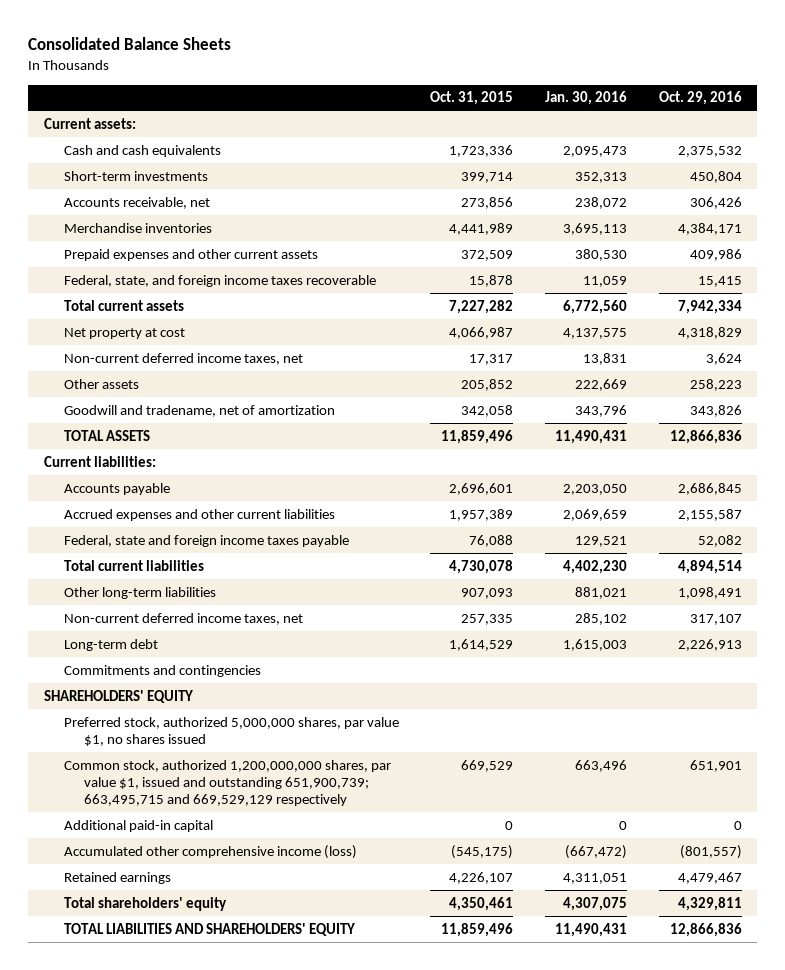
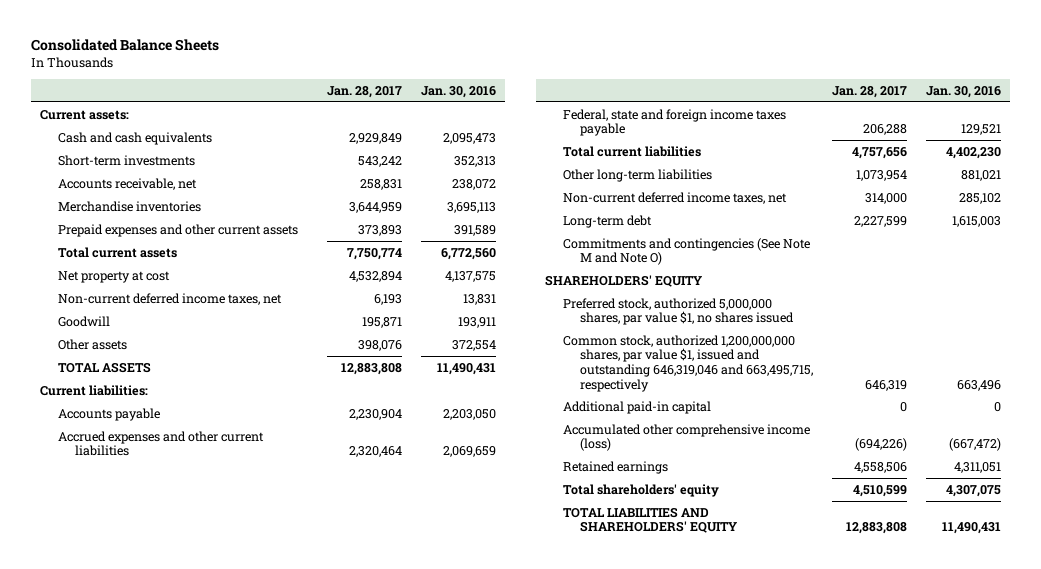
- | Oct. 31, 2015 | Jan. 30, 2016 | Oct. 29, 2016
+ | Jan. 28, 2017 | Jan. 30, 2016
- Prepaid expenses and other current assets | 372,509 | 380,530 | 409,986
- Federal, state, and foreign income taxes recoverable | 15,878 | 11,059 | 15,415
+ Prepaid expenses and other current assets | 373,893 | 391,589
- Other assets | 205,852 | 222,669 | 258,223
- Goodwill and tradename, net of amortization | 342,058 | 343,796 | 343,826
+ Goodwill | 195,871 | 193,911
+ Other assets | 398,076 | 372,554
- Commitments and contingencies
+ Commitments and contingencies (See Note M and Note O)
- Common stock, authorized 1,200,000,000 shares, par value $1, issued and outstanding 651,900,739; 663,495,715 and 669,529,129 respectively | 669,529 | 663,496 | 651,901
+ Common stock, authorized 1,200,000,000 shares, par value $1, issued and outstanding 646,319,046 and 663,495,715, respectively | 646,319 | 663,496

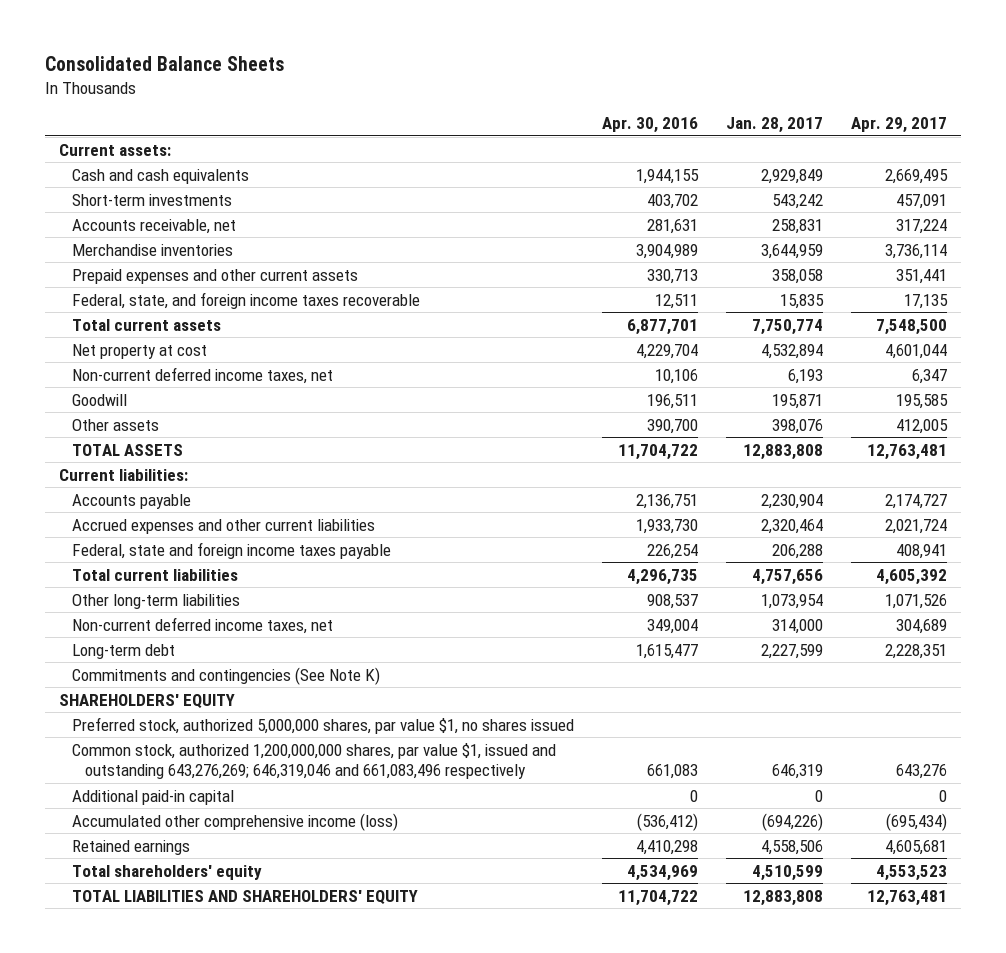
- | Jan. 28, 2017 | Jan. 30, 2016
+ | Apr. 30, 2016 | Jan. 28, 2017 | Apr. 29, 2017
- Prepaid expenses and other current assets | 373,893 | 391,589
+ Prepaid expenses and other current assets | 330,713 | 358,058 | 351,441
+ Federal, state, and foreign income taxes recoverable | 12,511 | 15,835 | 17,135
- Commitments and contingencies (See Note M and Note O)
+ Commitments and contingencies (See Note K)
- Common stock, authorized 1,200,000,000 shares, par value $1, issued and outstanding 646,319,046 and 663,495,715, respectively | 646,319 | 663,496
+ Common stock, authorized 1,200,000,000 shares, par value $1, issued and outstanding 643,276,269; 646,319,046 and 661,083,496 respectively | 661,083 | 646,319 | 643,276

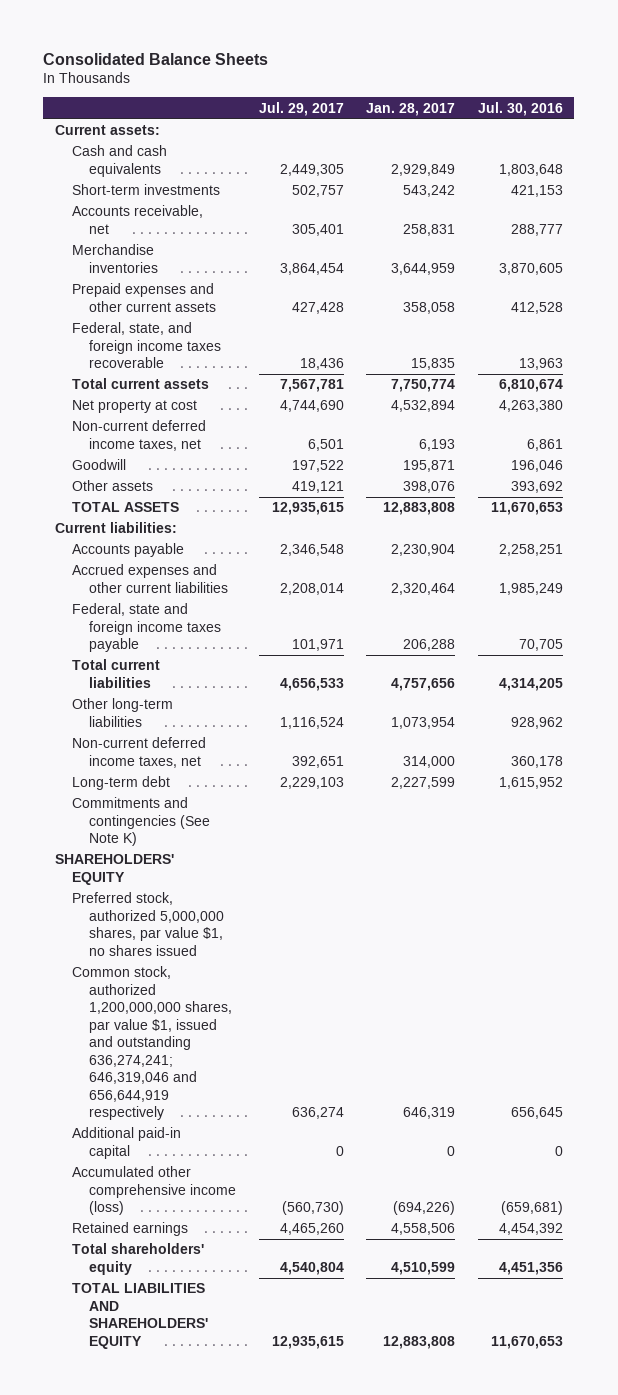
- | Apr. 30, 2016 | Jan. 28, 2017 | Apr. 29, 2017
+ | Jul. 29, 2017 | Jan. 28, 2017 | Jul. 30, 2016
- Common stock, authorized 1,200,000,000 shares, par value $1, issued and outstanding 643,276,269; 646,319,046 and 661,083,496 respectively | 661,083 | 646,319 | 643,276
+ Common stock, authorized 1,200,000,000 shares, par value $1, issued and outstanding 636,274,241; 646,319,046 and 656,644,919 respectively | 636,274 | 646,319 | 656,645

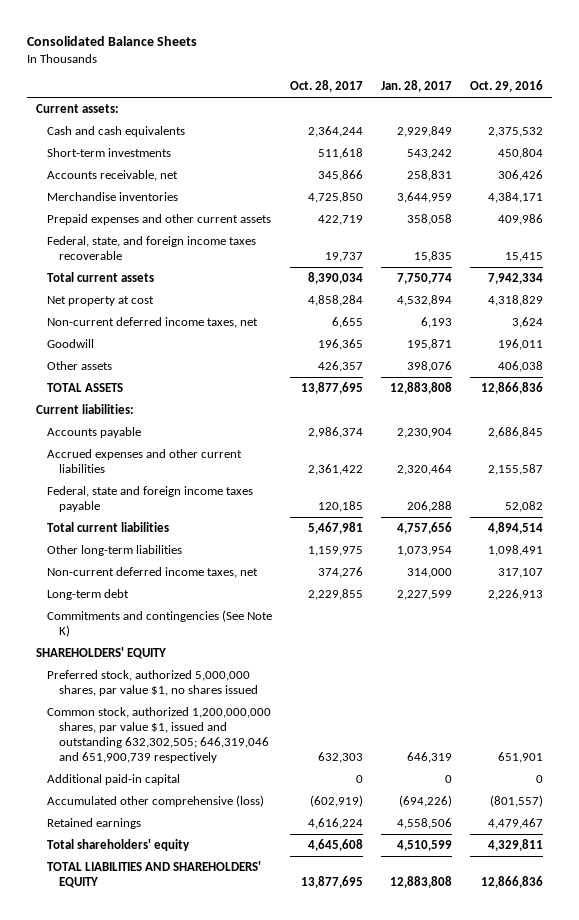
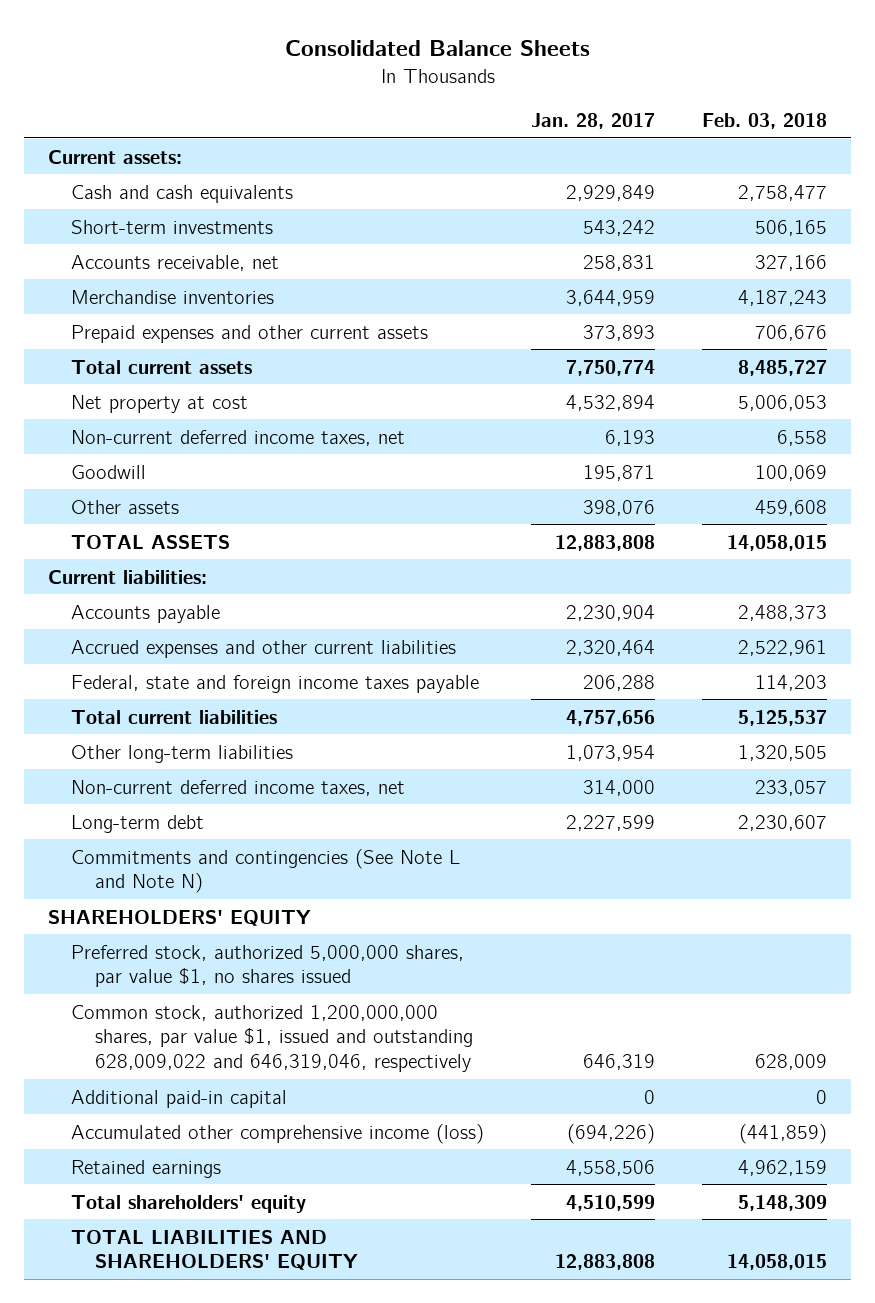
- | Oct. 28, 2017 | Jan. 28, 2017 | Oct. 29, 2016
+ | Jan. 28, 2017 | Feb. 03, 2018
- Prepaid expenses and other current assets | 422,719 | 358,058 | 409,986
- Federal, state, and foreign income taxes recoverable | 19,737 | 15,835 | 15,415
+ Prepaid expenses and other current assets | 373,893 | 706,676
- Commitments and contingencies (See Note K)
+ Commitments and contingencies (See Note L and Note N)
- Common stock, authorized 1,200,000,000 shares, par value $1, issued and outstanding 632,302,505; 646,319,046 and 651,900,739 respectively | 632,303 | 646,319 | 651,901
+ Common stock, authorized 1,200,000,000 shares, par value $1, issued and outstanding 628,009,022 and 646,319,046, respectively | 646,319 | 628,009
- Accumulated other comprehensive (loss) | (602,919) | (694,226) | (801,557)
+ Accumulated other comprehensive income (loss) | (694,226) | (441,859)

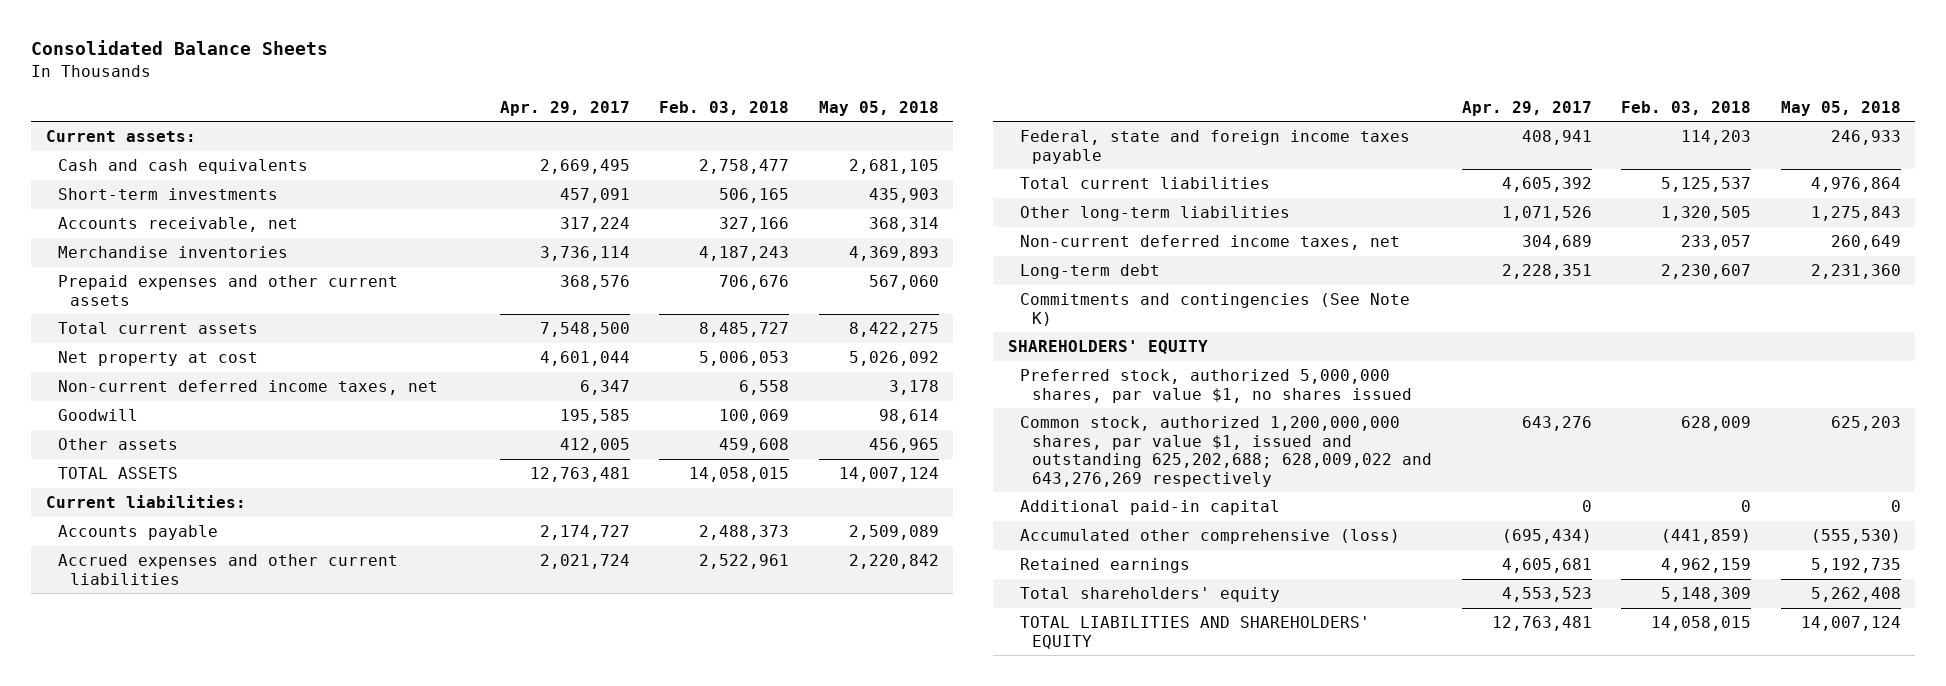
- | Jan. 28, 2017 | Feb. 03, 2018
+ | Apr. 29, 2017 | Feb. 03, 2018 | May 05, 2018
- Commitments and contingencies (See Note L and Note N)
+ Commitments and contingencies (See Note K)
- Common stock, authorized 1,200,000,000 shares, par value $1, issued and outstanding 628,009,022 and 646,319,046, respectively | 646,319 | 628,009
+ Common stock, authorized 1,200,000,000 shares, par value $1, issued and outstanding 625,202,688; 628,009,022 and 643,276,269 respectively | 643,276 | 628,009 | 625,203
- Accumulated other comprehensive income (loss) | (694,226) | (441,859)
+ Accumulated other comprehensive (loss) | (695,434) | (441,859) | (555,530)

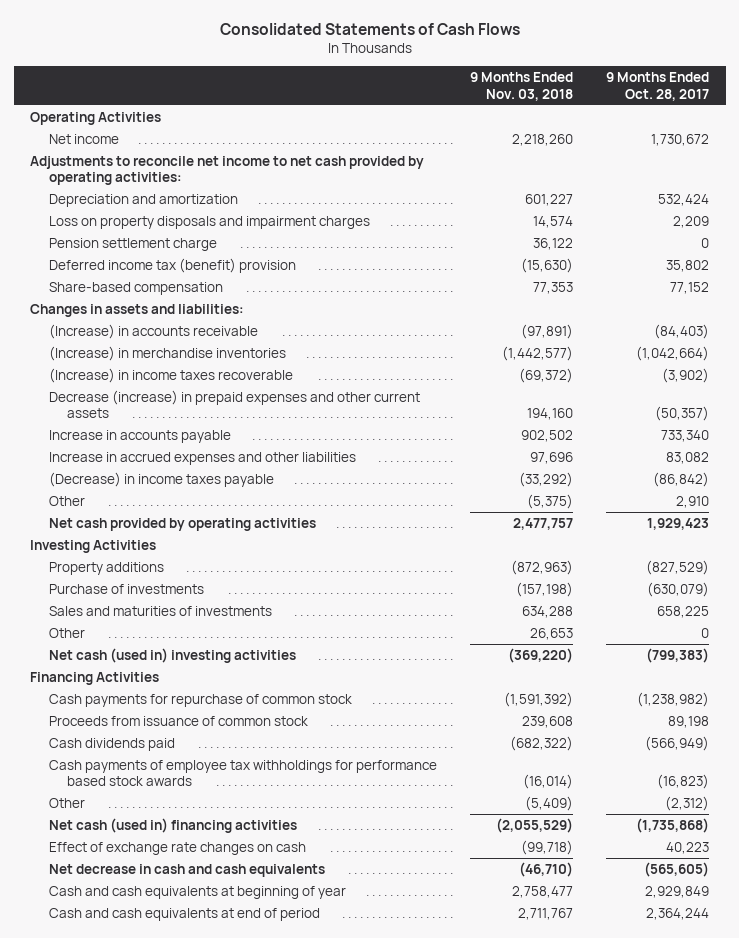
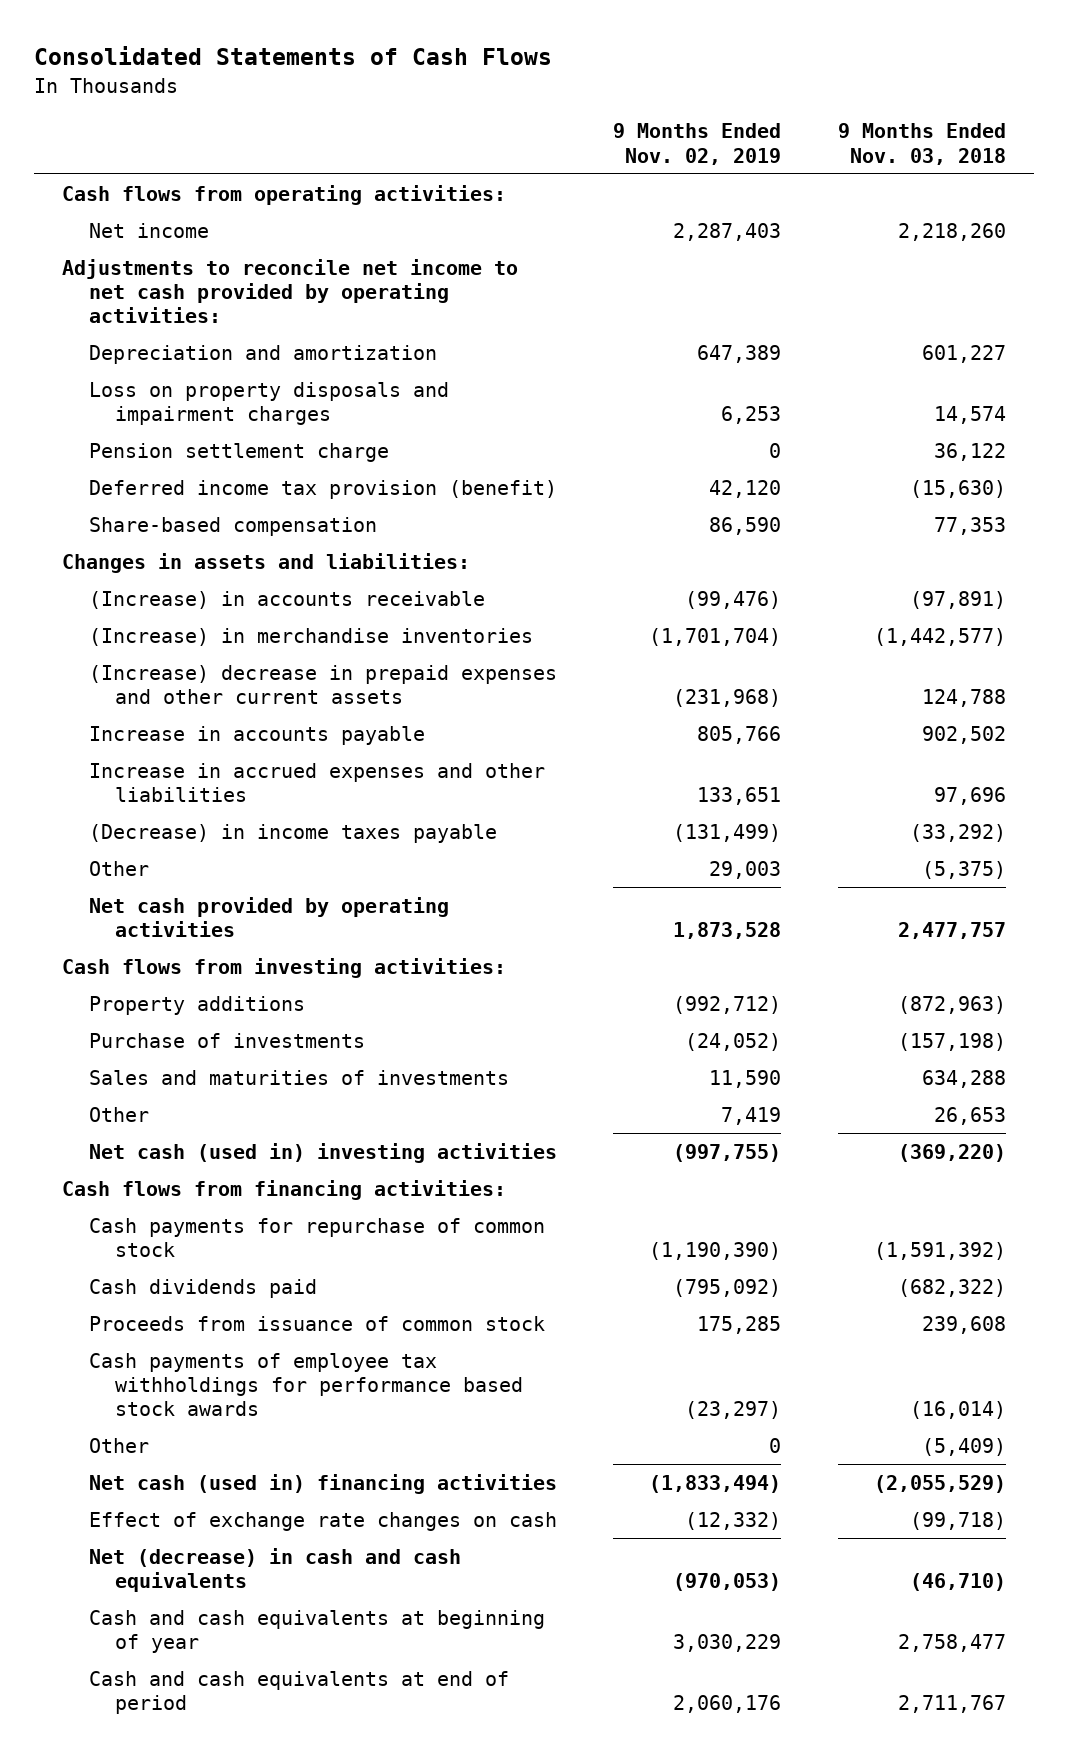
- | 9 Months Ended Nov. 03, 2018 | 9 Months Ended Oct. 28, 2017
+ | 9 Months Ended Nov. 02, 2019 | 9 Months Ended Nov. 03, 2018
- Operating Activities
+ Cash flows from operating activities:
- Deferred income tax (benefit) provision | (15,630) | 35,802
+ Deferred income tax provision (benefit) | 42,120 | (15,630)
- (Increase) in income taxes recoverable | (69,372) | (3,902)
- Decrease (increase) in prepaid expenses and other current assets | 194,160 | (50,357)
+ (Increase) decrease in prepaid expenses and other current assets | (231,968) | 124,788
- Investing Activities
+ Cash flows from investing activities:
- Financing Activities
+ Cash flows from financing activities:
moved down: Proceeds from issuance of common stock | 175,285 | 239,608
- Net decrease in cash and cash equivalents | (46,710) | (565,605)
+ Net (decrease) in cash and cash equivalents | (970,053) | (46,710)

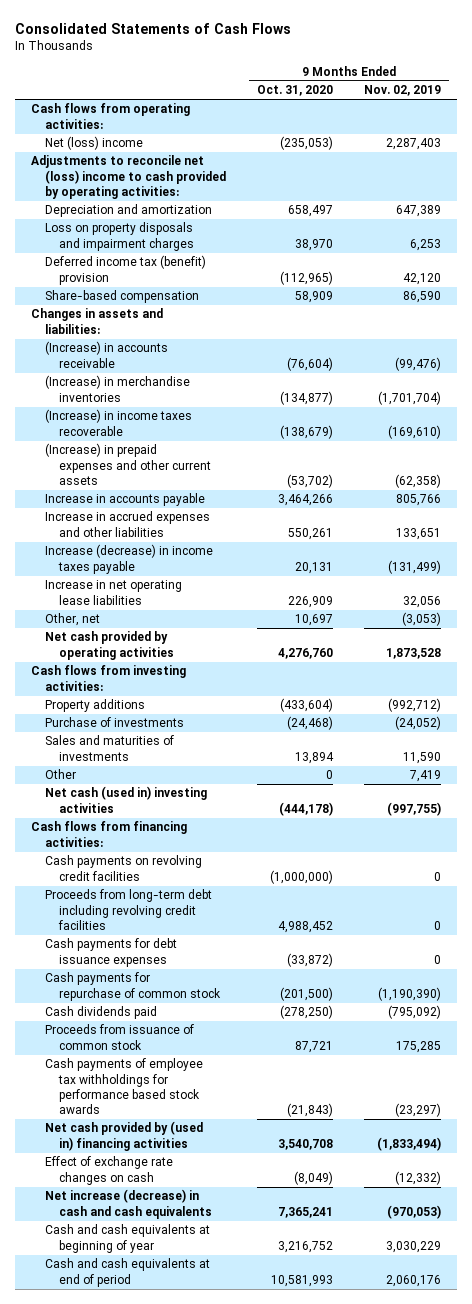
- | 9 Months Ended Nov. 02, 2019 | 9 Months Ended Nov. 03, 2018
+ | 9 Months Ended Oct. 31, 2020 | 9 Months Ended Nov. 02, 2019
- Net income | 2,287,403 | 2,218,260
- Adjustments to reconcile net income to net cash provided by operating activities:
+ Net (loss) income | (235,053) | 2,287,403
+ Adjustments to reconcile net (loss) income to cash provided by operating activities:
- Pension settlement charge | 0 | 36,122
- Deferred income tax provision (benefit) | 42,120 | (15,630)
+ Deferred income tax (benefit) provision | (112,965) | 42,120
- (Increase) decrease in prepaid expenses and other current assets | (231,968) | 124,788
+ (Increase) in income taxes recoverable | (138,679) | (169,610)
+ (Increase) in prepaid expenses and other current assets | (53,702) | (62,358)
- (Decrease) in income taxes payable | (131,499) | (33,292)
- Other | 29,003 | (5,375)
+ Increase (decrease) in income taxes payable | 20,131 | (131,499)
+ Increase in net operating lease liabilities | 226,909 | 32,056
+ Other, net | 10,697 | (3,053)
+ Cash payments on revolving credit facilities | (1,000,000) | 0
+ Proceeds from long-term debt including revolving credit facilities | 4,988,452 | 0
+ Cash payments for debt issuance expenses | (33,872) | 0
- Other | 0 | (5,409)
- Net cash (used in) financing activities | (1,833,494) | (2,055,529)
+ Net cash provided by (used in) financing activities | 3,540,708 | (1,833,494)
- Net (decrease) in cash and cash equivalents | (970,053) | (46,710)
+ Net increase (decrease) in cash and cash equivalents | 7,365,241 | (970,053)

